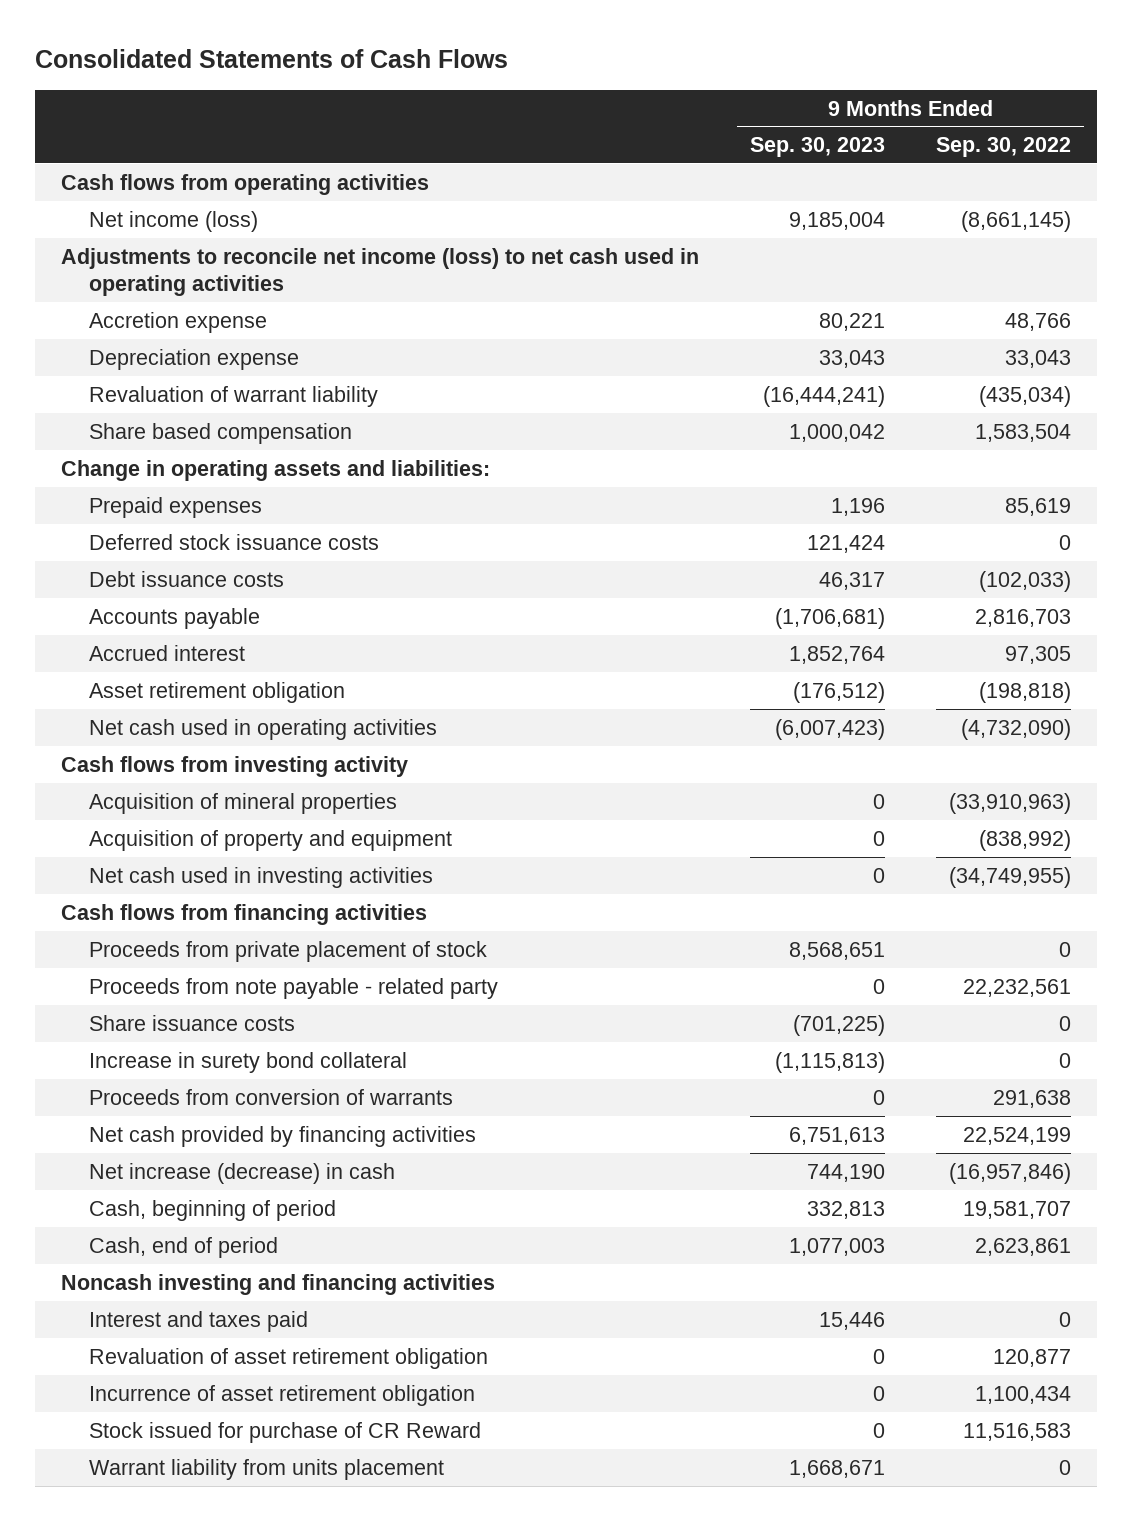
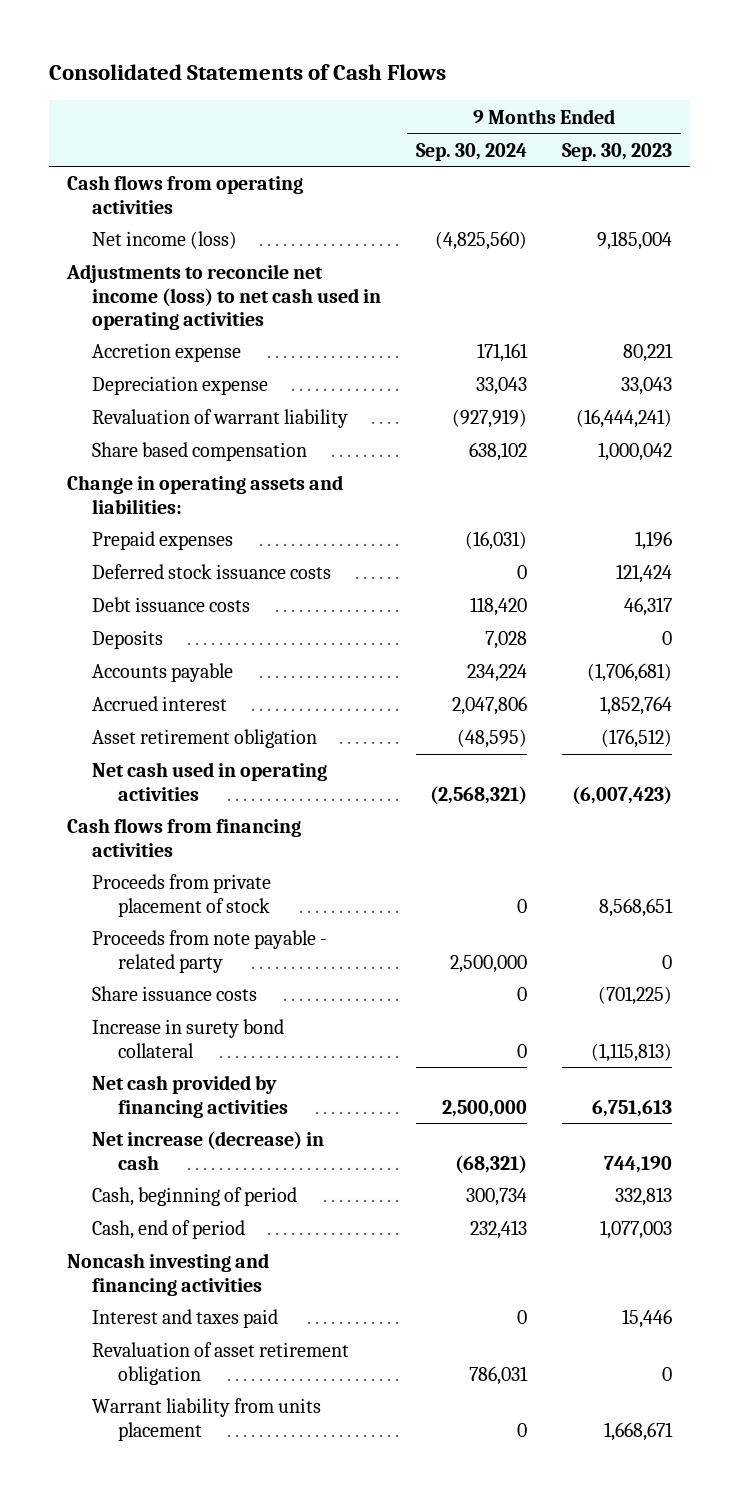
- | 9 Months Ended Sep. 30, 2023 | 9 Months Ended Sep. 30, 2022
+ | 9 Months Ended Sep. 30, 2024 | 9 Months Ended Sep. 30, 2023
+ Deposits | 7,028 | 0
- Cash flows from investing activity
- Acquisition of mineral properties | 0 | (33,910,963)
- Acquisition of property and equipment | 0 | (838,992)
- Net cash used in investing activities | 0 | (34,749,955)
- Proceeds from conversion of warrants | 0 | 291,638
- Incurrence of asset retirement obligation | 0 | 1,100,434
- Stock issued for purchase of CR Reward | 0 | 11,516,583

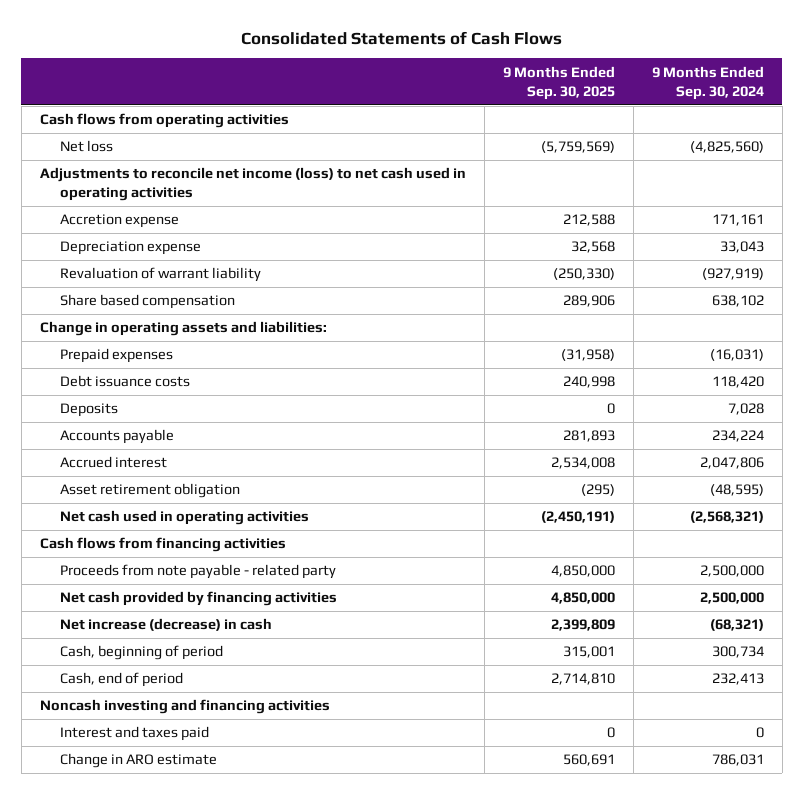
- | 9 Months Ended Sep. 30, 2024 | 9 Months Ended Sep. 30, 2023
+ | 9 Months Ended Sep. 30, 2025 | 9 Months Ended Sep. 30, 2024
- Net income (loss) | (4,825,560) | 9,185,004
+ Net loss | (5,759,569) | (4,825,560)
- Deferred stock issuance costs | 0 | 121,424
- Proceeds from private placement of stock | 0 | 8,568,651
- Share issuance costs | 0 | (701,225)
- Increase in surety bond collateral | 0 | (1,115,813)
- Revaluation of asset retirement obligation | 786,031 | 0
- Warrant liability from units placement | 0 | 1,668,671
+ Change in ARO estimate | 560,691 | 786,031

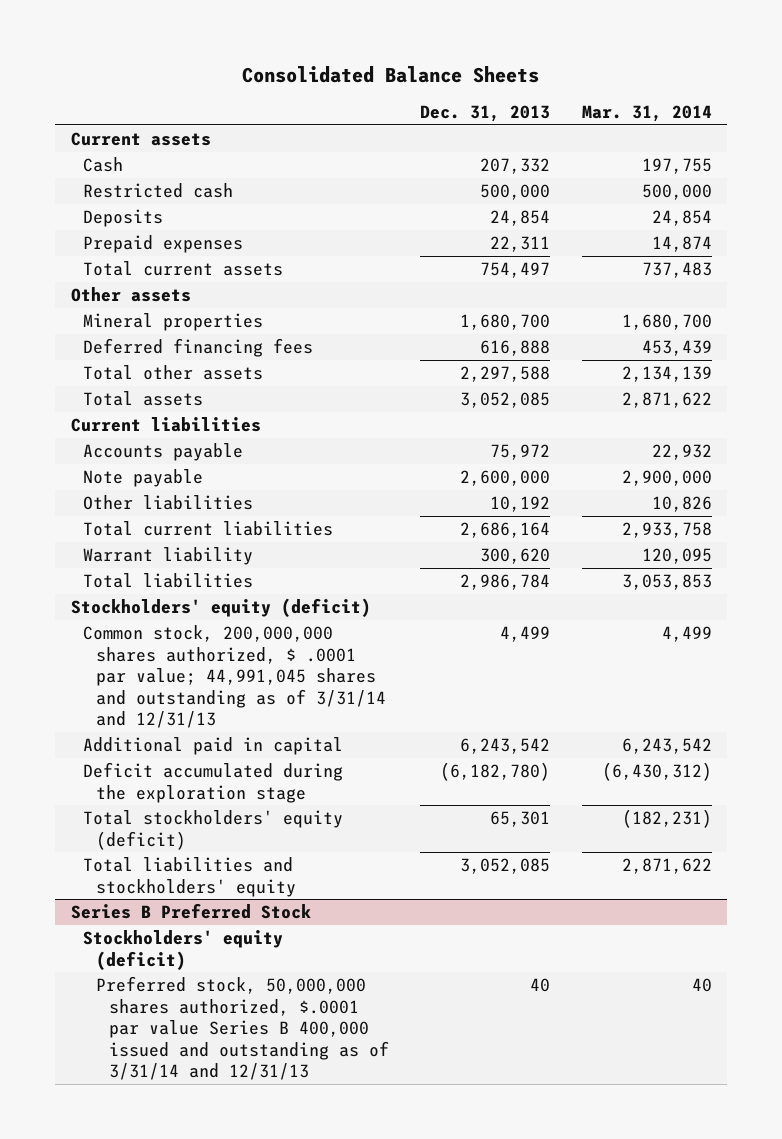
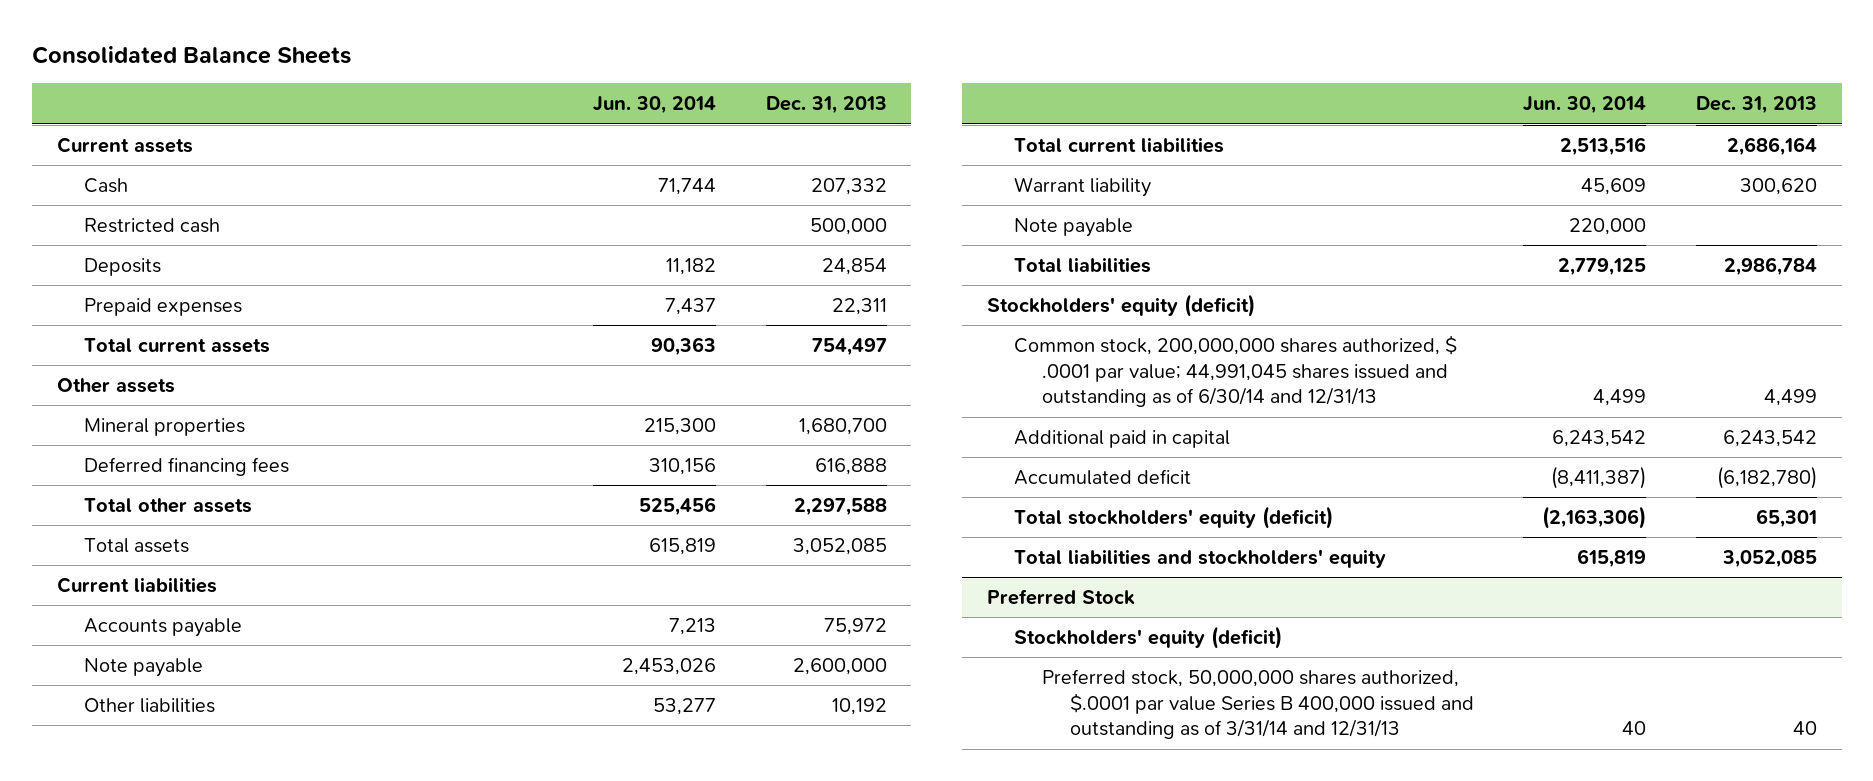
- | Dec. 31, 2013 | Mar. 31, 2014
+ | Jun. 30, 2014 | Dec. 31, 2013
+ Note payable | 220,000 |
- Common stock, 200,000,000 shares authorized, $ .0001 par value; 44,991,045 shares and outstanding as of 3/31/14 and 12/31/13 | 4,499 | 4,499
+ Common stock, 200,000,000 shares authorized, $ .0001 par value; 44,991,045 shares issued and outstanding as of 6/30/14 and 12/31/13 | 4,499 | 4,499
- Deficit accumulated during the exploration stage | (6,182,780) | (6,430,312)
+ Accumulated deficit | (8,411,387) | (6,182,780)
- Series B Preferred Stock
+ Preferred Stock

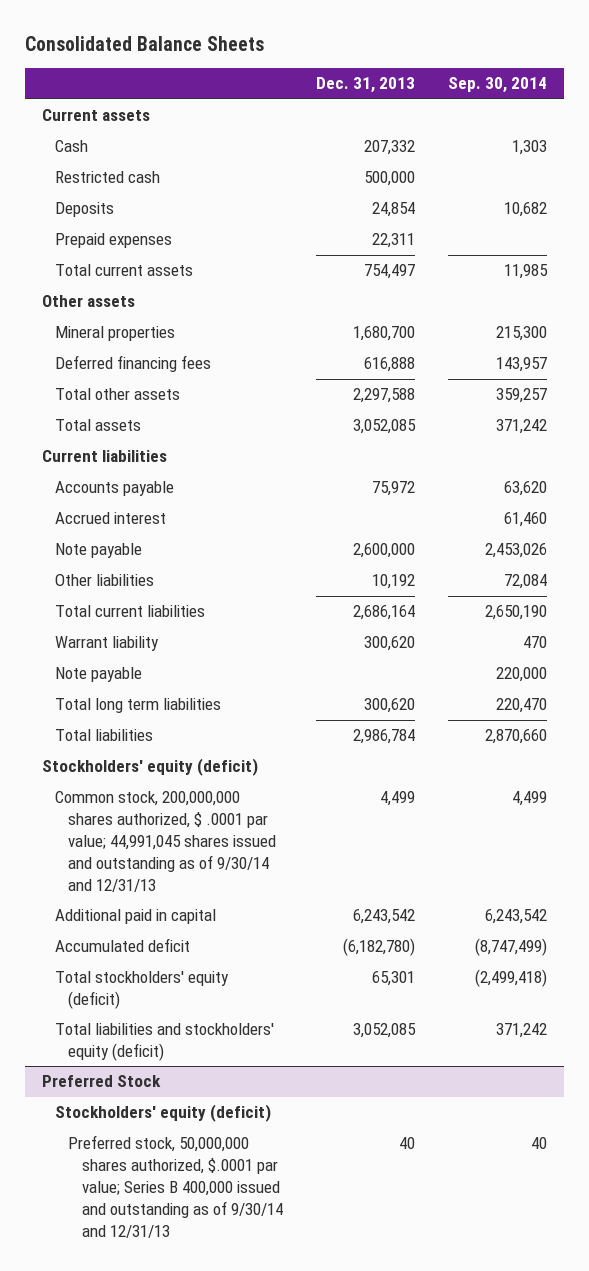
- | Jun. 30, 2014 | Dec. 31, 2013
+ | Dec. 31, 2013 | Sep. 30, 2014
+ Accrued interest | | 61,460
+ Total long term liabilities | 300,620 | 220,470
- Common stock, 200,000,000 shares authorized, $ .0001 par value; 44,991,045 shares issued and outstanding as of 6/30/14 and 12/31/13 | 4,499 | 4,499
+ Common stock, 200,000,000 shares authorized, $ .0001 par value; 44,991,045 shares issued and outstanding as of 9/30/14 and 12/31/13 | 4,499 | 4,499
- Total liabilities and stockholders' equity | 615,819 | 3,052,085
+ Total liabilities and stockholders' equity (deficit) | 3,052,085 | 371,242
@ Preferred Stock
- Preferred stock, 50,000,000 shares authorized, $.0001 par value Series B 400,000 issued and outstanding as of 3/31/14 and 12/31/13 | 40 | 40
+ Preferred stock, 50,000,000 shares authorized, $.0001 par value; Series B 400,000 issued and outstanding as of 9/30/14 and 12/31/13 | 40 | 40

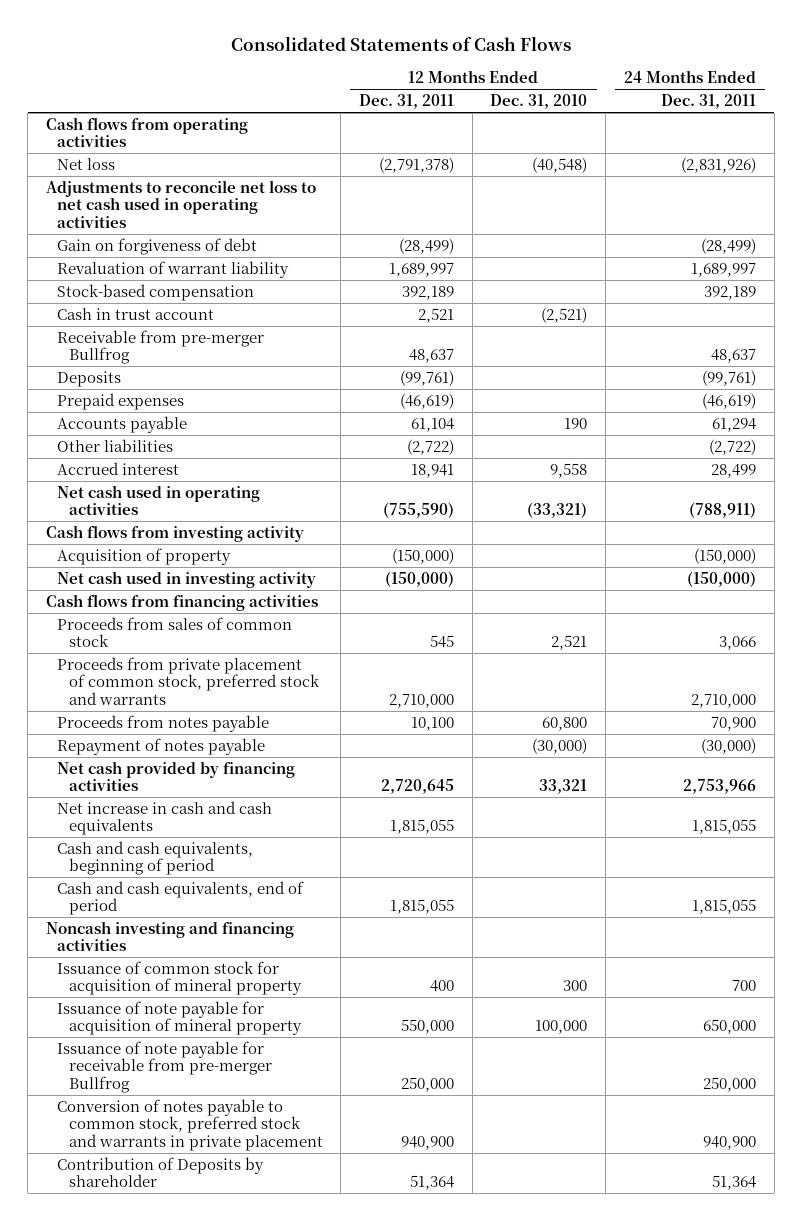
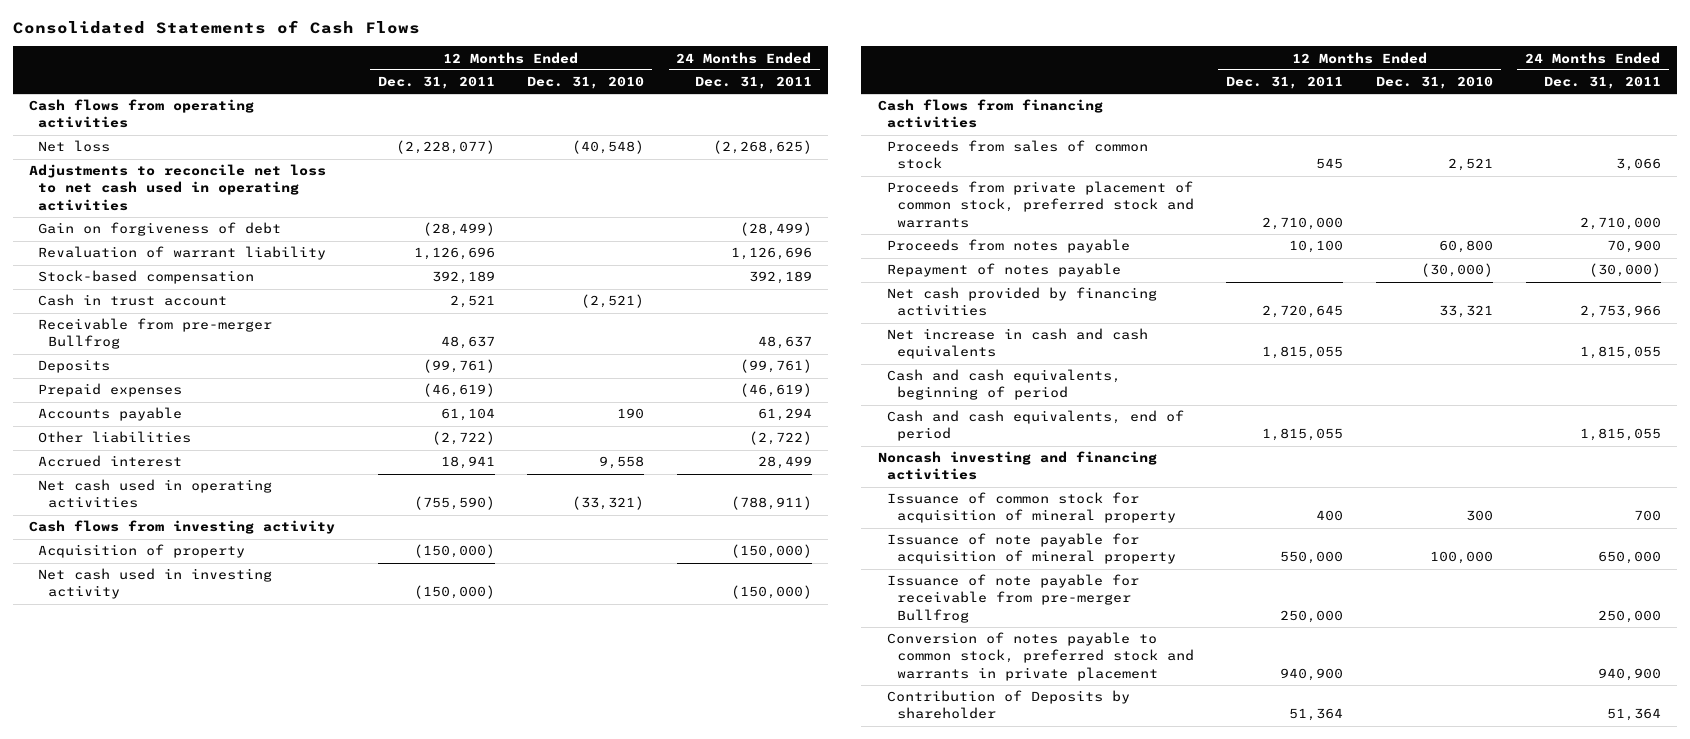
- Net loss | (2,791,378) | (40,548) | (2,831,926)
+ Net loss | (2,228,077) | (40,548) | (2,268,625)
- Revaluation of warrant liability | 1,689,997 | | 1,689,997
+ Revaluation of warrant liability | 1,126,696 | | 1,126,696

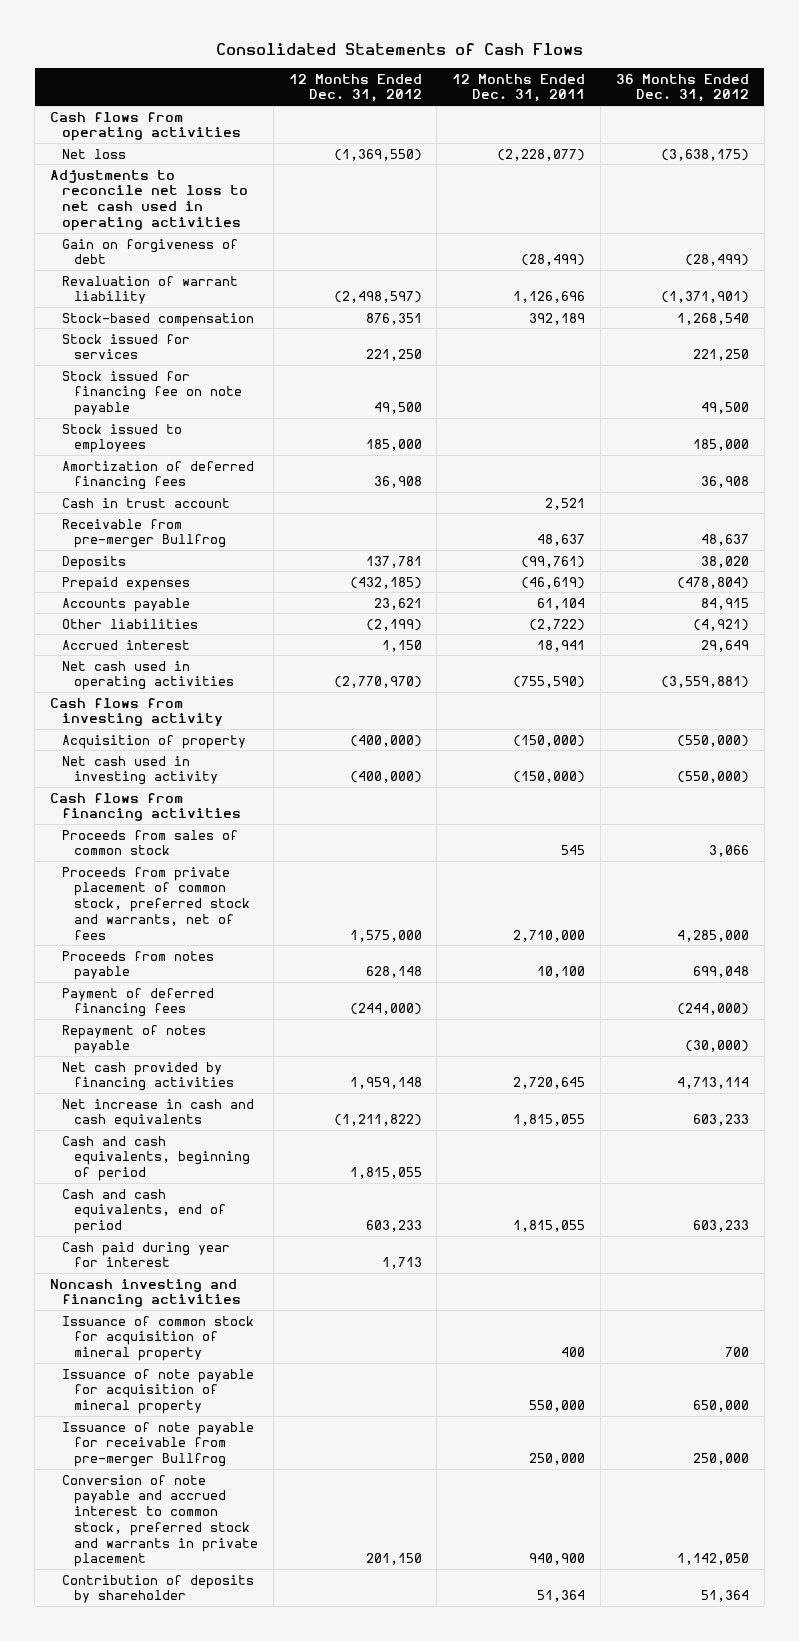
- | 12 Months Ended Dec. 31, 2011 | 12 Months Ended Dec. 31, 2010 | 24 Months Ended Dec. 31, 2011
+ | 12 Months Ended Dec. 31, 2012 | 12 Months Ended Dec. 31, 2011 | 36 Months Ended Dec. 31, 2012
+ Stock issued for services | 221,250 | | 221,250
+ Stock issued for financing fee on note payable | 49,500 | | 49,500
+ Stock issued to employees | 185,000 | | 185,000
+ Amortization of deferred financing fees | 36,908 | | 36,908
- Proceeds from private placement of common stock, preferred stock and warrants | 2,710,000 | | 2,710,000
+ Proceeds from private placement of common stock, preferred stock and warrants, net of fees | 1,575,000 | 2,710,000 | 4,285,000
+ Payment of deferred financing fees | (244,000) | | (244,000)
+ Cash paid during year for interest | 1,713 | |
- Conversion of notes payable to common stock, preferred stock and warrants in private placement | 940,900 | | 940,900
- Contribution of Deposits by shareholder | 51,364 | | 51,364
+ Conversion of note payable and accrued interest to common stock, preferred stock and warrants in private placement | 201,150 | 940,900 | 1,142,050
+ Contribution of deposits by shareholder | | 51,364 | 51,364

